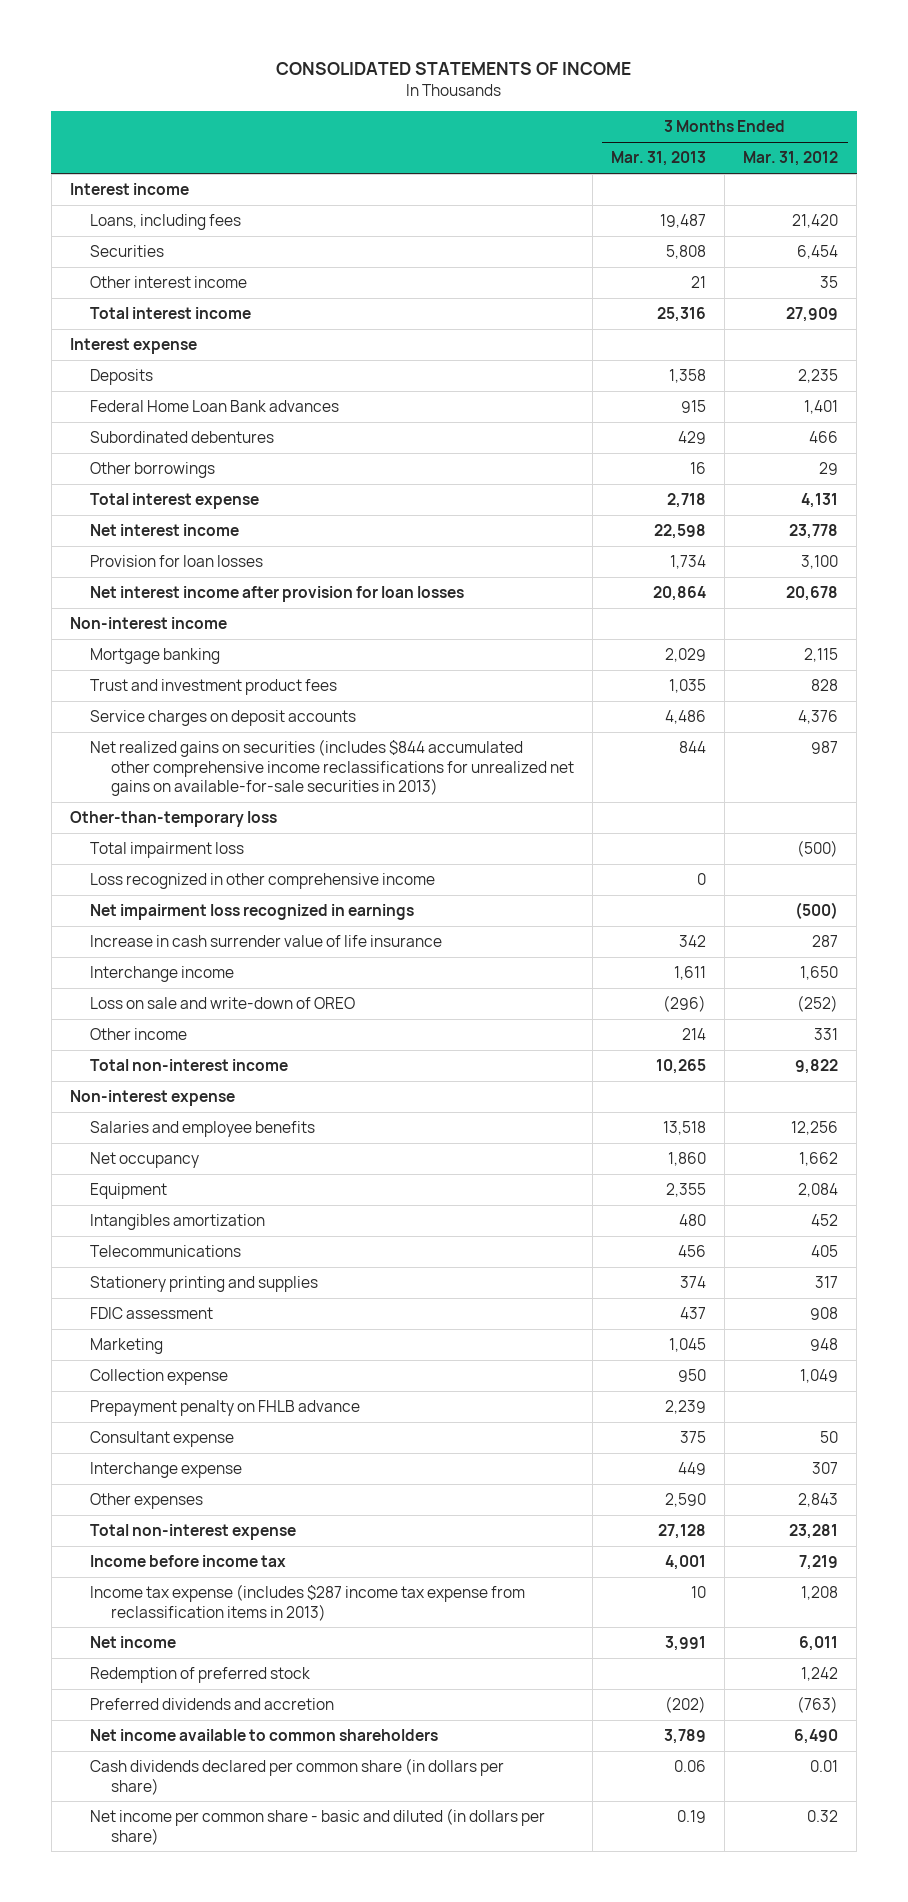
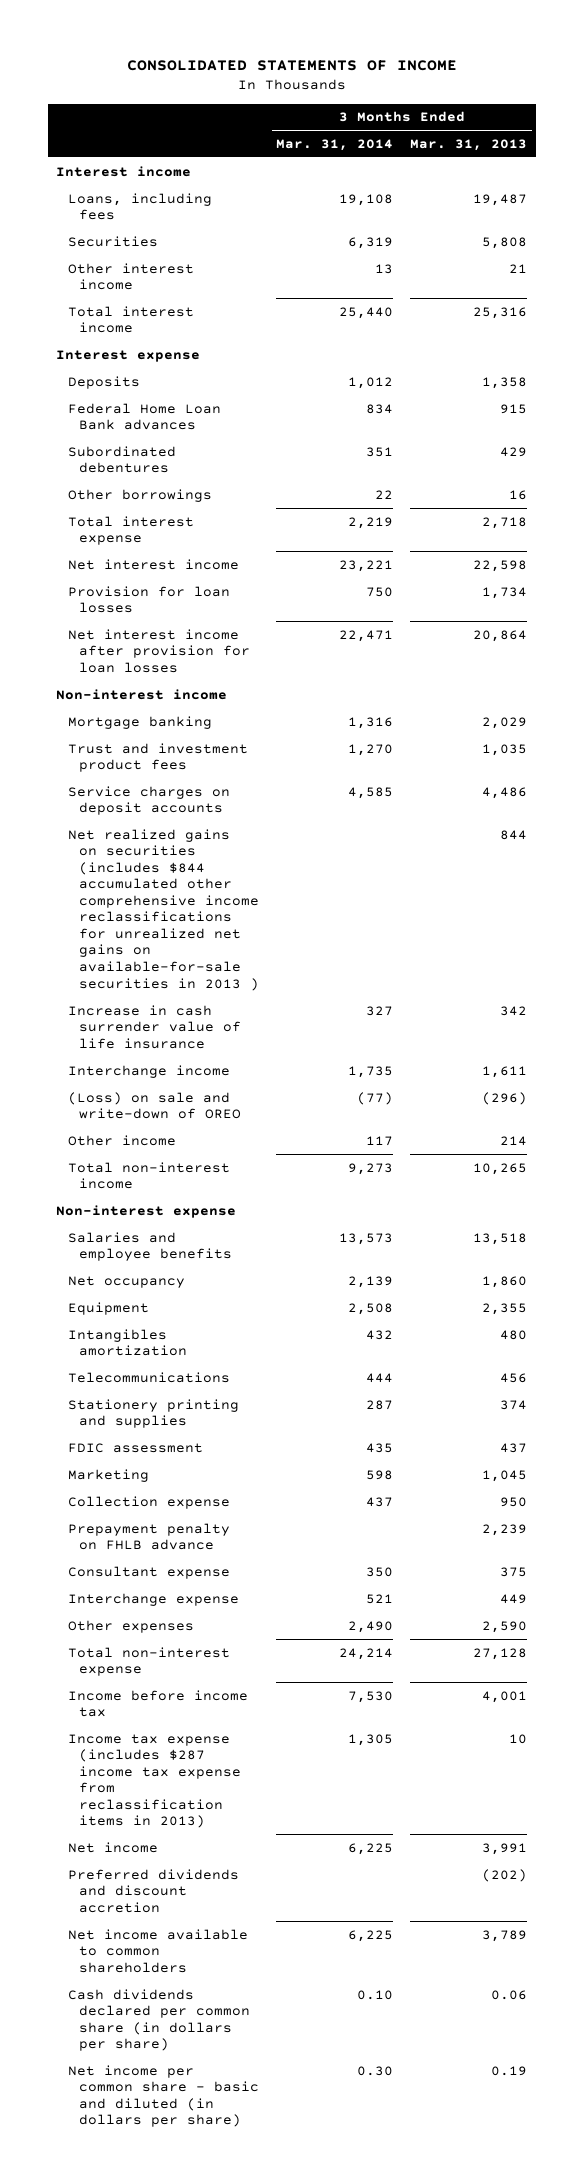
- | 3 Months Ended Mar. 31, 2013 | 3 Months Ended Mar. 31, 2012
+ | 3 Months Ended Mar. 31, 2014 | 3 Months Ended Mar. 31, 2013
- Net realized gains on securities (includes $844 accumulated other comprehensive income reclassifications for unrealized net gains on available-for-sale securities in 2013) | 844 | 987
- Other-than-temporary loss
- Total impairment loss | | (500)
- Loss recognized in other comprehensive income | 0 |
- Net impairment loss recognized in earnings | | (500)
+ Net realized gains on securities (includes $844 accumulated other comprehensive income reclassifications for unrealized net gains on available-for-sale securities in 2013 ) | | 844
- Loss on sale and write-down of OREO | (296) | (252)
+ (Loss) on sale and write-down of OREO | (77) | (296)
- Redemption of preferred stock | | 1,242
- Preferred dividends and accretion | (202) | (763)
+ Preferred dividends and discount accretion | | (202)

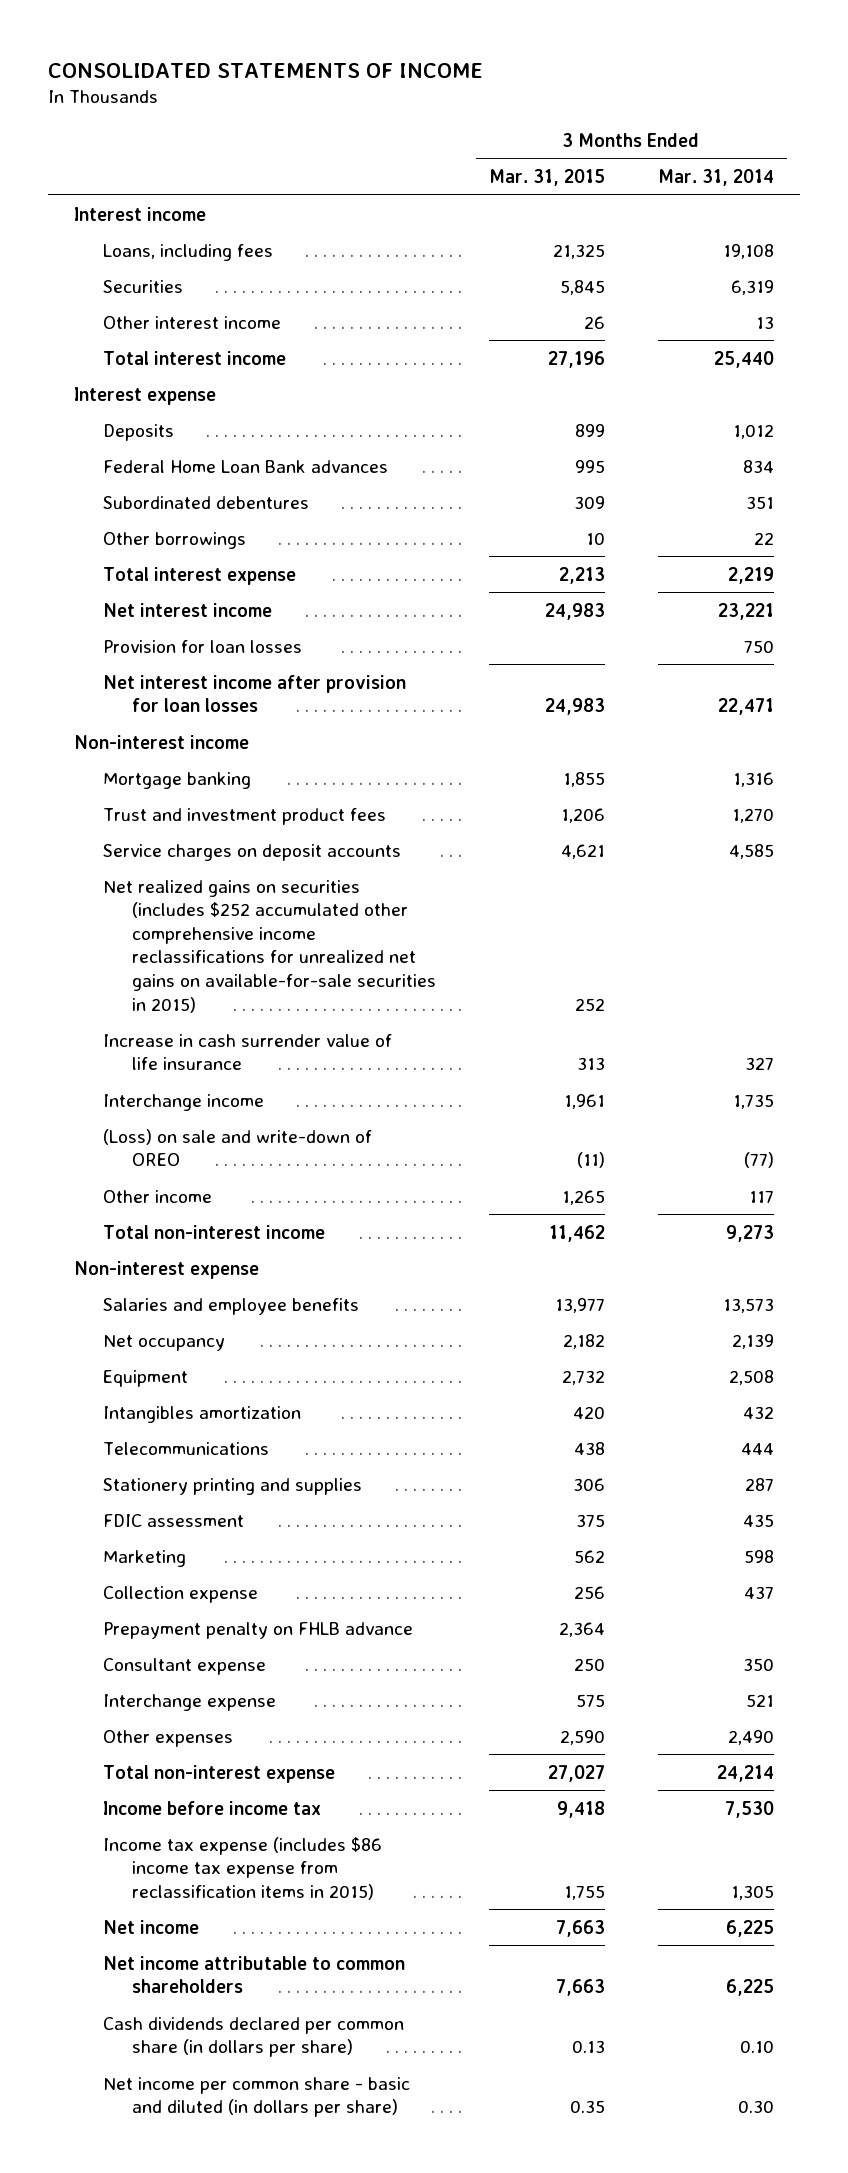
- | 3 Months Ended Mar. 31, 2014 | 3 Months Ended Mar. 31, 2013
+ | 3 Months Ended Mar. 31, 2015 | 3 Months Ended Mar. 31, 2014
- Net realized gains on securities (includes $844 accumulated other comprehensive income reclassifications for unrealized net gains on available-for-sale securities in 2013 ) | | 844
+ Net realized gains on securities (includes $252 accumulated other comprehensive income reclassifications for unrealized net gains on available-for-sale securities in 2015) | 252 |
- Income tax expense (includes $287 income tax expense from reclassification items in 2013) | 1,305 | 10
+ Income tax expense (includes $86 income tax expense from reclassification items in 2015) | 1,755 | 1,305
- Preferred dividends and discount accretion | | (202)
- Net income available to common shareholders | 6,225 | 3,789
+ Net income attributable to common shareholders | 7,663 | 6,225

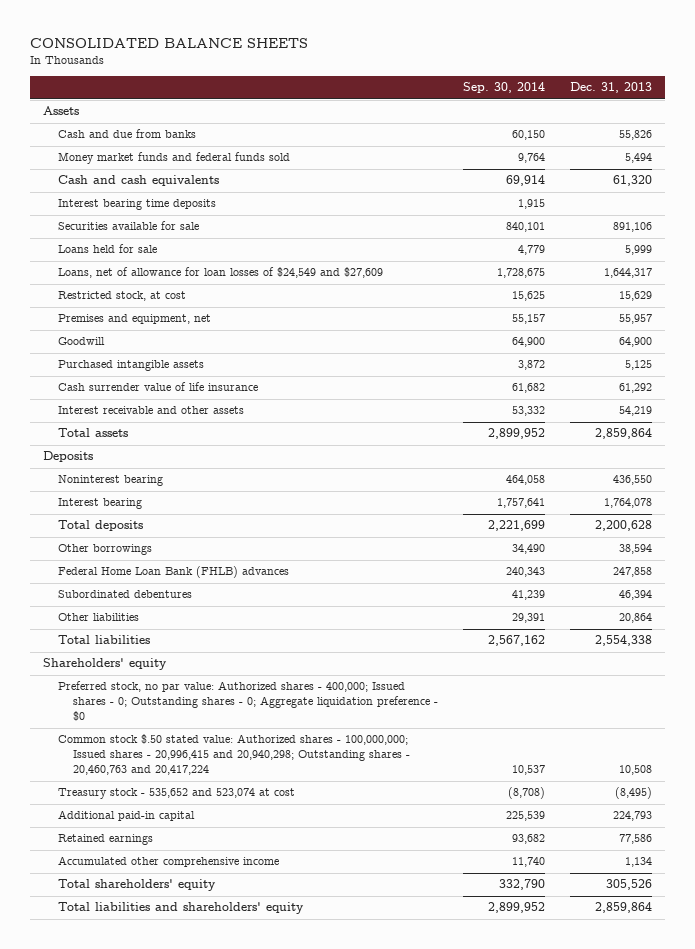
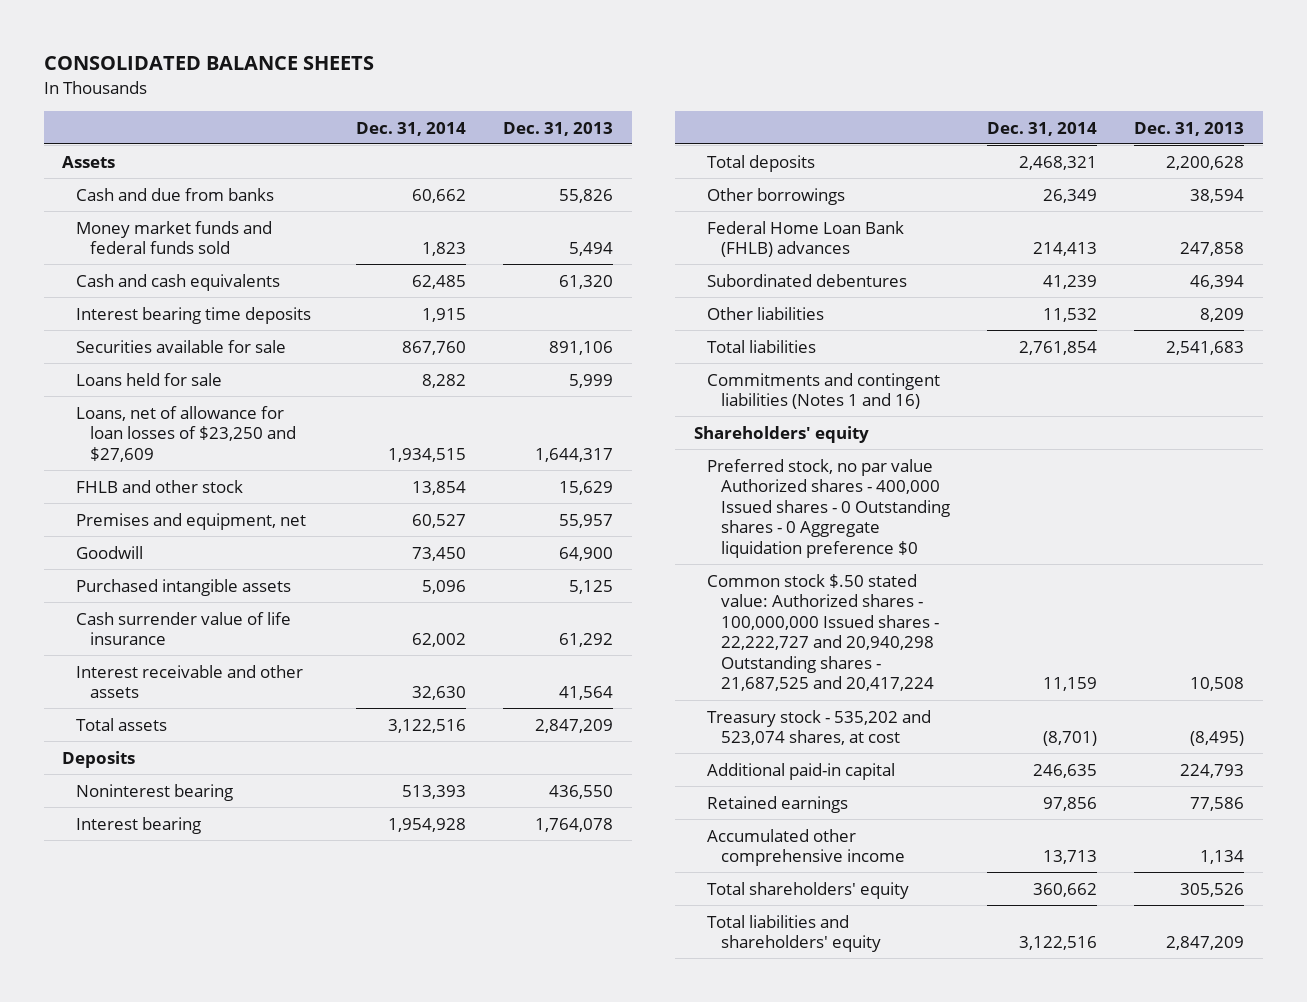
- | Sep. 30, 2014 | Dec. 31, 2013
+ | Dec. 31, 2014 | Dec. 31, 2013
- Loans, net of allowance for loan losses of $24,549 and $27,609 | 1,728,675 | 1,644,317
- Restricted stock, at cost | 15,625 | 15,629
+ Loans, net of allowance for loan losses of $23,250 and $27,609 | 1,934,515 | 1,644,317
+ FHLB and other stock | 13,854 | 15,629
- Interest receivable and other assets | 53,332 | 54,219
- Total assets | 2,899,952 | 2,859,864
+ Interest receivable and other assets | 32,630 | 41,564
+ Total assets | 3,122,516 | 2,847,209
- Other liabilities | 29,391 | 20,864
- Total liabilities | 2,567,162 | 2,554,338
+ Other liabilities | 11,532 | 8,209
+ Total liabilities | 2,761,854 | 2,541,683
+ Commitments and contingent liabilities (Notes 1 and 16)
- Preferred stock, no par value: Authorized shares - 400,000; Issued shares - 0; Outstanding shares - 0; Aggregate liquidation preference - $0
- Common stock $.50 stated value: Authorized shares - 100,000,000; Issued shares - 20,996,415 and 20,940,298; Outstanding shares - 20,460,763 and 20,417,224 | 10,537 | 10,508
- Treasury stock - 535,652 and 523,074 at cost | (8,708) | (8,495)
+ Preferred stock, no par value Authorized shares - 400,000 Issued shares - 0 Outstanding shares - 0 Aggregate liquidation preference $0
+ Common stock $.50 stated value: Authorized shares - 100,000,000 Issued shares - 22,222,727 and 20,940,298 Outstanding shares - 21,687,525 and 20,417,224 | 11,159 | 10,508
+ Treasury stock - 535,202 and 523,074 shares, at cost | (8,701) | (8,495)
- Total liabilities and shareholders' equity | 2,899,952 | 2,859,864
+ Total liabilities and shareholders' equity | 3,122,516 | 2,847,209

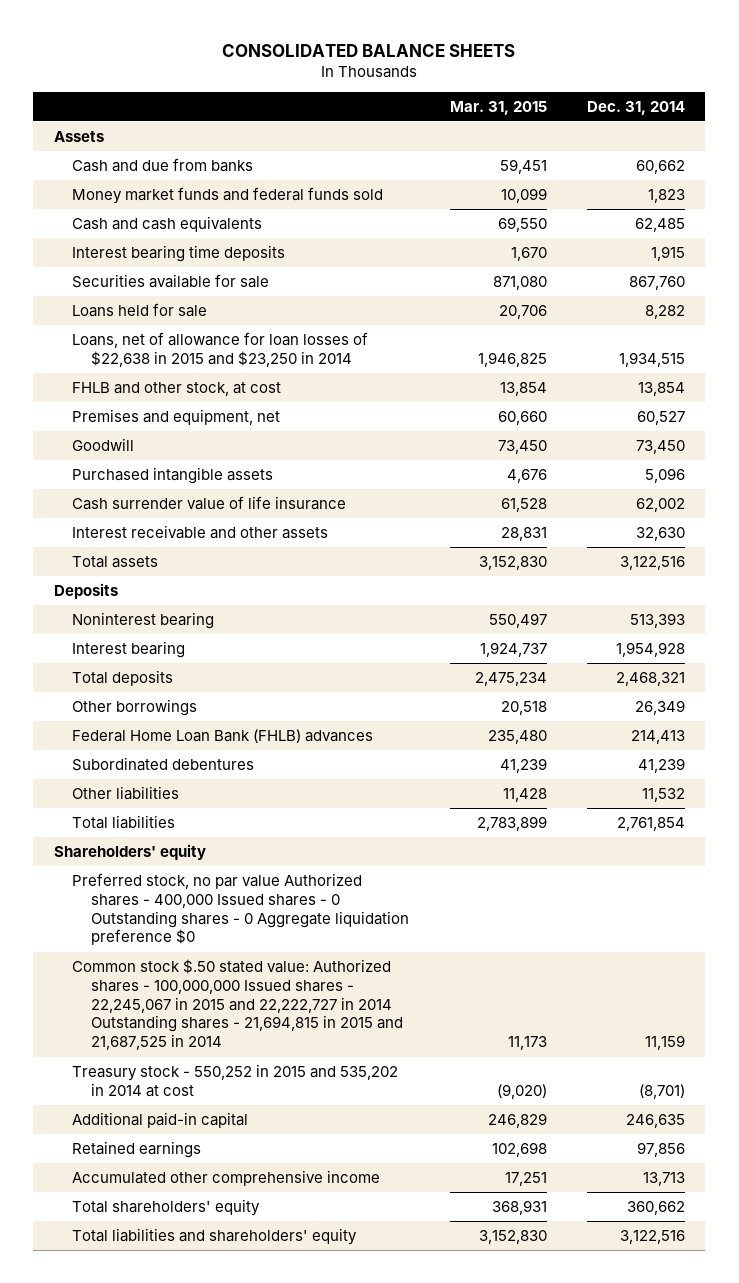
- | Dec. 31, 2014 | Dec. 31, 2013
+ | Mar. 31, 2015 | Dec. 31, 2014
- Loans, net of allowance for loan losses of $23,250 and $27,609 | 1,934,515 | 1,644,317
- FHLB and other stock | 13,854 | 15,629
+ Loans, net of allowance for loan losses of $22,638 in 2015 and $23,250 in 2014 | 1,946,825 | 1,934,515
+ FHLB and other stock, at cost | 13,854 | 13,854
- Commitments and contingent liabilities (Notes 1 and 16)
- Common stock $.50 stated value: Authorized shares - 100,000,000 Issued shares - 22,222,727 and 20,940,298 Outstanding shares - 21,687,525 and 20,417,224 | 11,159 | 10,508
- Treasury stock - 535,202 and 523,074 shares, at cost | (8,701) | (8,495)
+ Common stock $.50 stated value: Authorized shares - 100,000,000 Issued shares - 22,245,067 in 2015 and 22,222,727 in 2014 Outstanding shares - 21,694,815 in 2015 and 21,687,525 in 2014 | 11,173 | 11,159
+ Treasury stock - 550,252 in 2015 and 535,202 in 2014 at cost | (9,020) | (8,701)

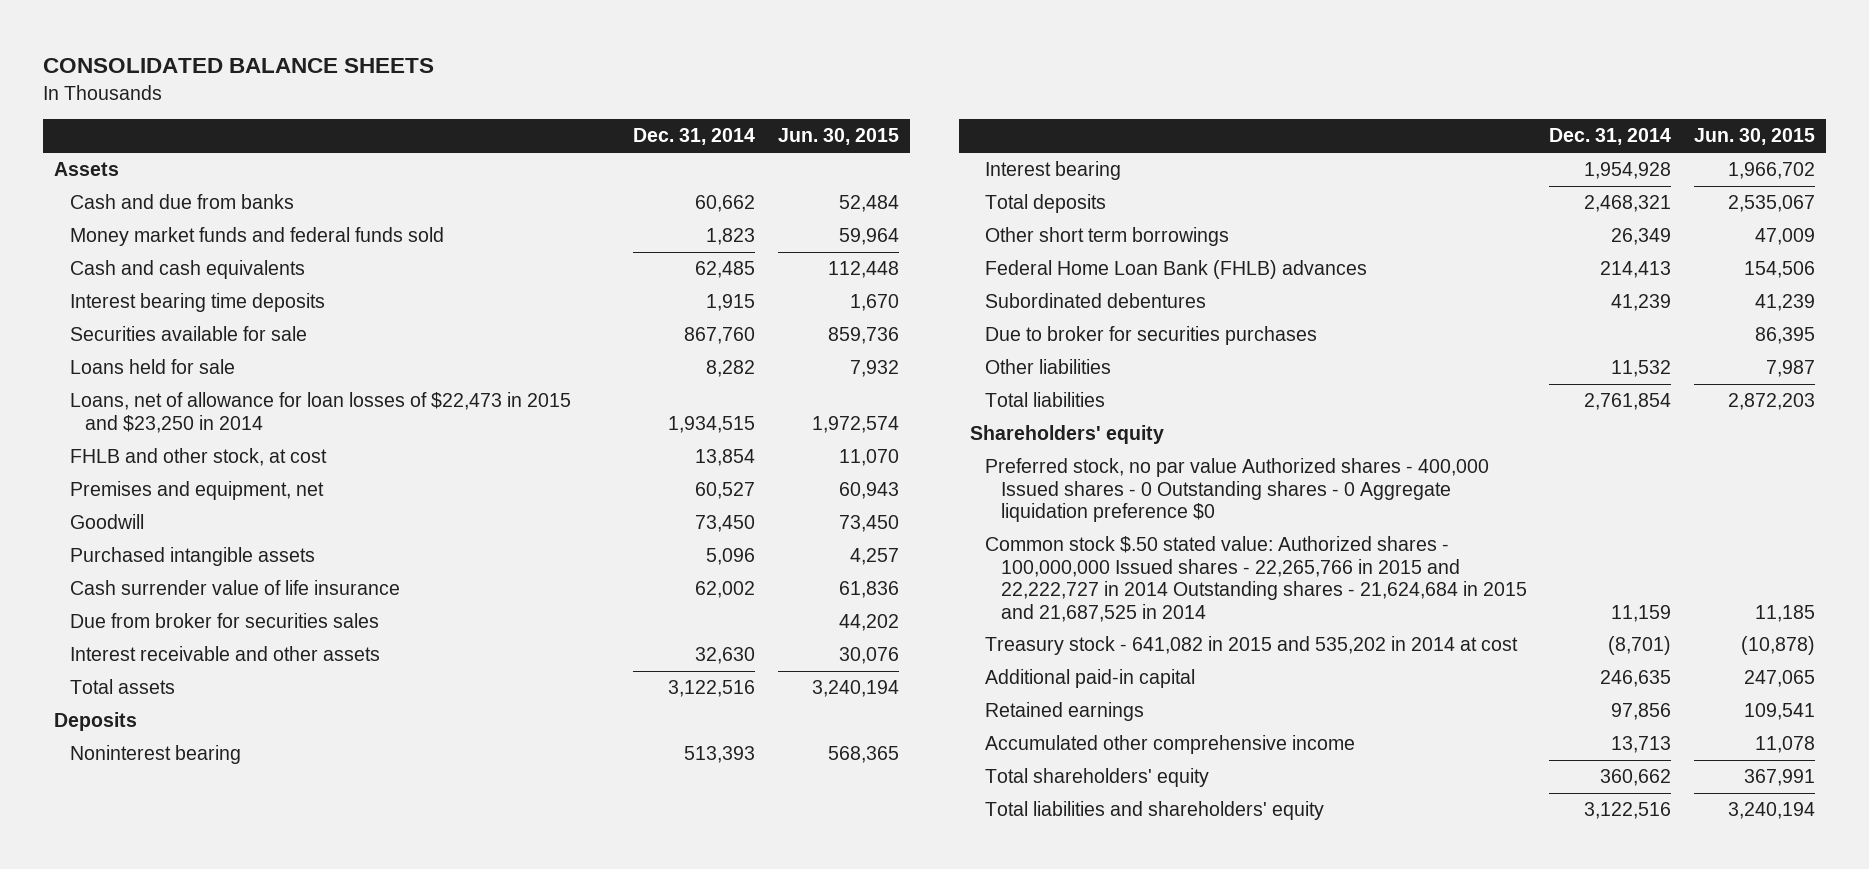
- | Mar. 31, 2015 | Dec. 31, 2014
+ | Dec. 31, 2014 | Jun. 30, 2015
- Loans, net of allowance for loan losses of $22,638 in 2015 and $23,250 in 2014 | 1,946,825 | 1,934,515
+ Loans, net of allowance for loan losses of $22,473 in 2015 and $23,250 in 2014 | 1,934,515 | 1,972,574
+ Due from broker for securities sales | | 44,202
- Other borrowings | 20,518 | 26,349
+ Other short term borrowings | 26,349 | 47,009
+ Due to broker for securities purchases | | 86,395
- Common stock $.50 stated value: Authorized shares - 100,000,000 Issued shares - 22,245,067 in 2015 and 22,222,727 in 2014 Outstanding shares - 21,694,815 in 2015 and 21,687,525 in 2014 | 11,173 | 11,159
- Treasury stock - 550,252 in 2015 and 535,202 in 2014 at cost | (9,020) | (8,701)
+ Common stock $.50 stated value: Authorized shares - 100,000,000 Issued shares - 22,265,766 in 2015 and 22,222,727 in 2014 Outstanding shares - 21,624,684 in 2015 and 21,687,525 in 2014 | 11,159 | 11,185
+ Treasury stock - 641,082 in 2015 and 535,202 in 2014 at cost | (8,701) | (10,878)

